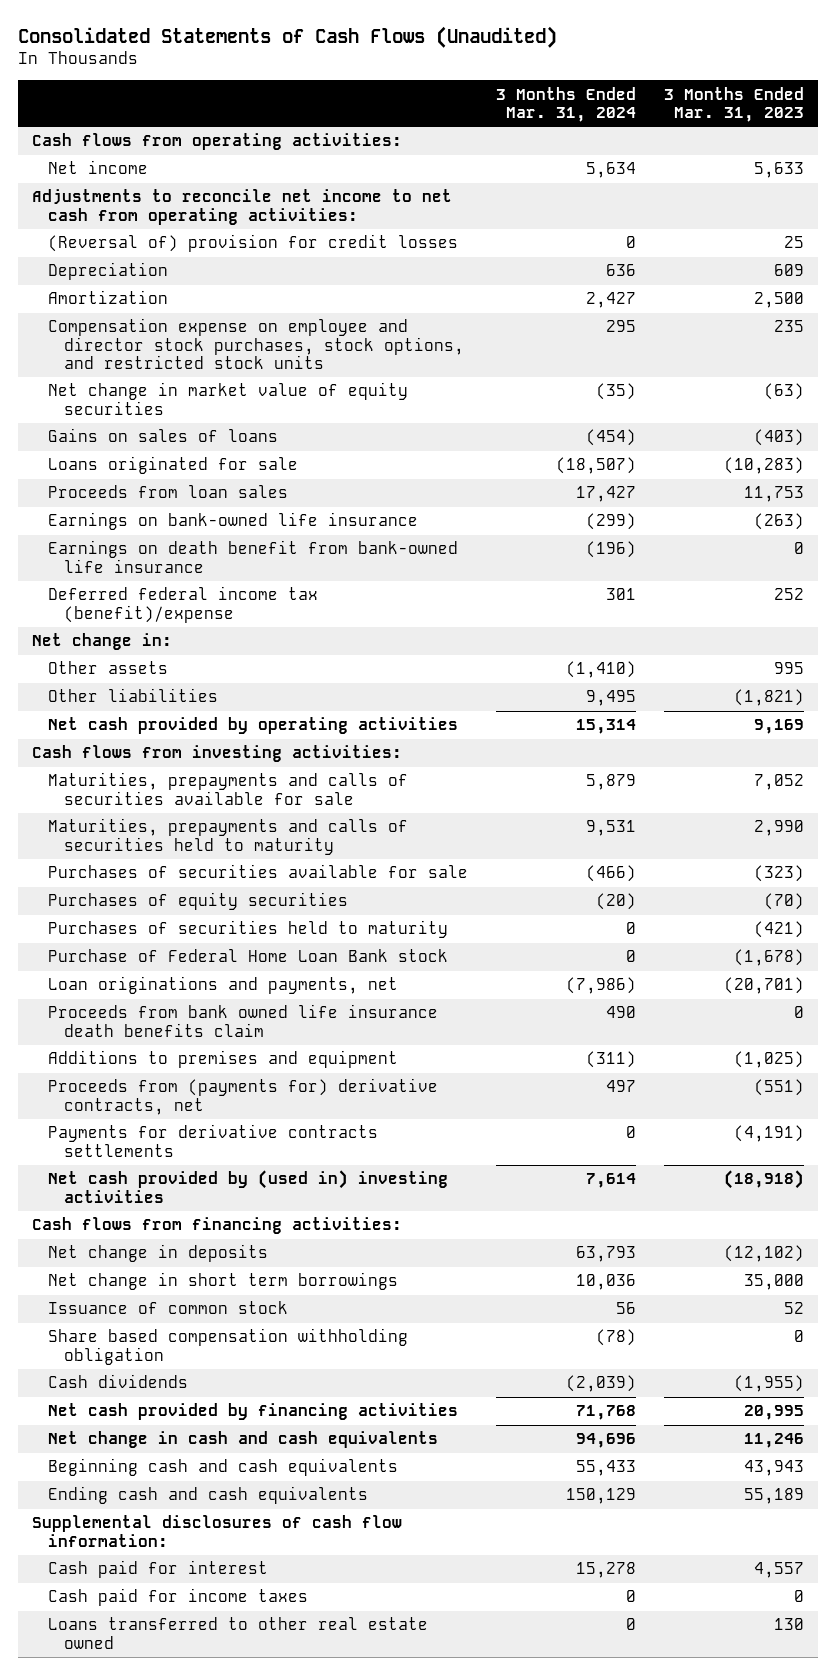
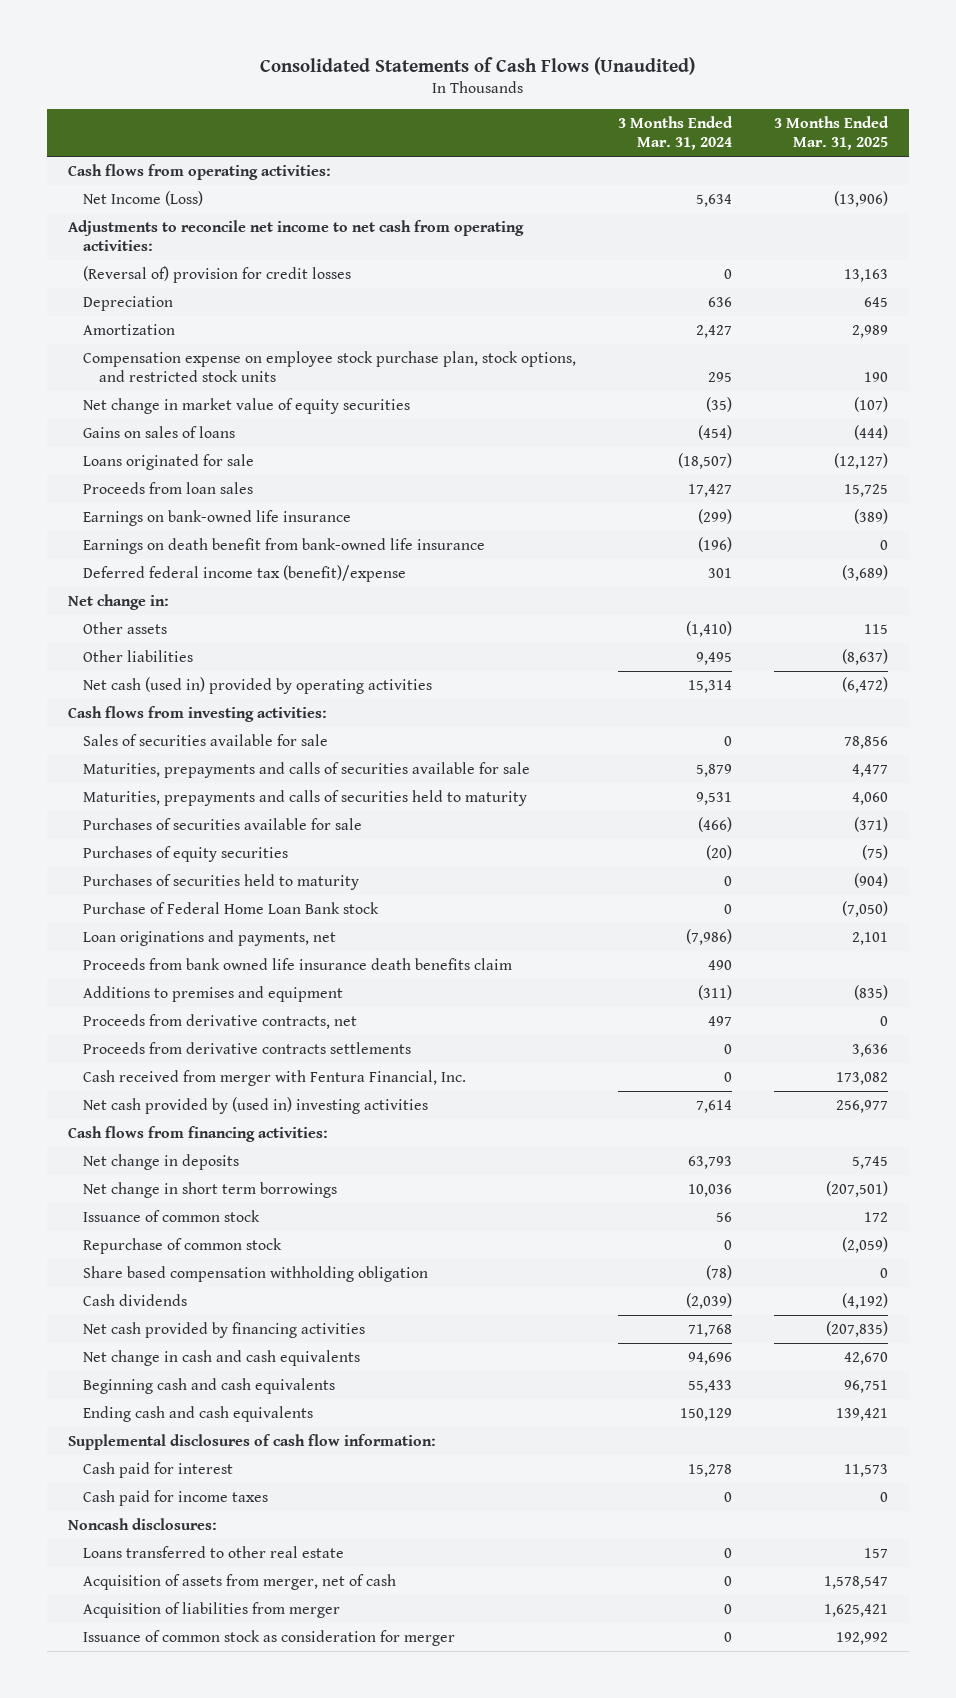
- | 3 Months Ended Mar. 31, 2024 | 3 Months Ended Mar. 31, 2023
+ | 3 Months Ended Mar. 31, 2024 | 3 Months Ended Mar. 31, 2025
- Net income | 5,634 | 5,633
+ Net Income (Loss) | 5,634 | (13,906)
- Compensation expense on employee and director stock purchases, stock options, and restricted stock units | 295 | 235
+ Compensation expense on employee stock purchase plan, stock options, and restricted stock units | 295 | 190
- Net cash provided by operating activities | 15,314 | 9,169
+ Net cash (used in) provided by operating activities | 15,314 | (6,472)
+ Sales of securities available for sale | 0 | 78,856
- Proceeds from (payments for) derivative contracts, net | 497 | (551)
- Payments for derivative contracts settlements | 0 | (4,191)
+ Proceeds from derivative contracts, net | 497 | 0
+ Proceeds from derivative contracts settlements | 0 | 3,636
+ Cash received from merger with Fentura Financial, Inc. | 0 | 173,082
+ Repurchase of common stock | 0 | (2,059)
- Loans transferred to other real estate owned | 0 | 130
+ Noncash disclosures:
+ Loans transferred to other real estate | 0 | 157
+ Acquisition of assets from merger, net of cash | 0 | 1,578,547
+ Acquisition of liabilities from merger | 0 | 1,625,421
+ Issuance of common stock as consideration for merger | 0 | 192,992

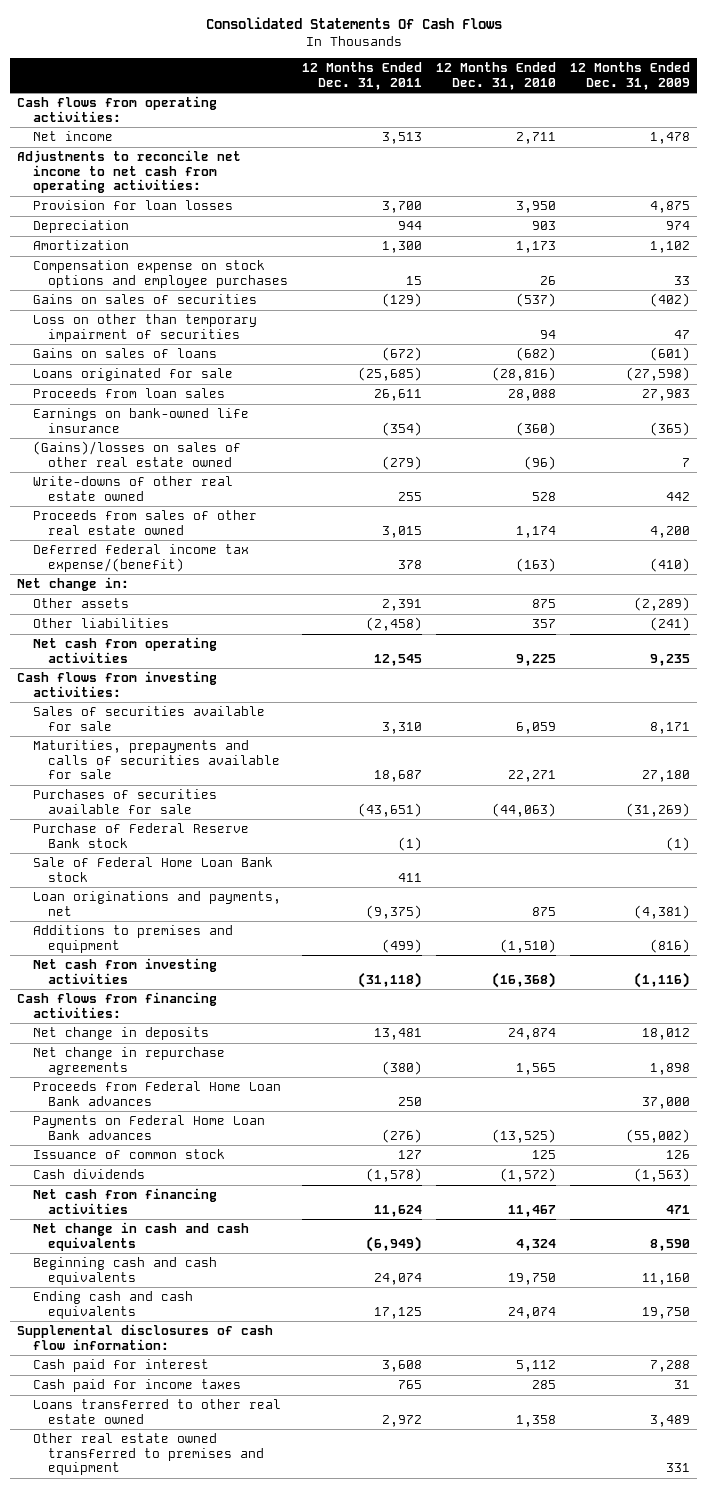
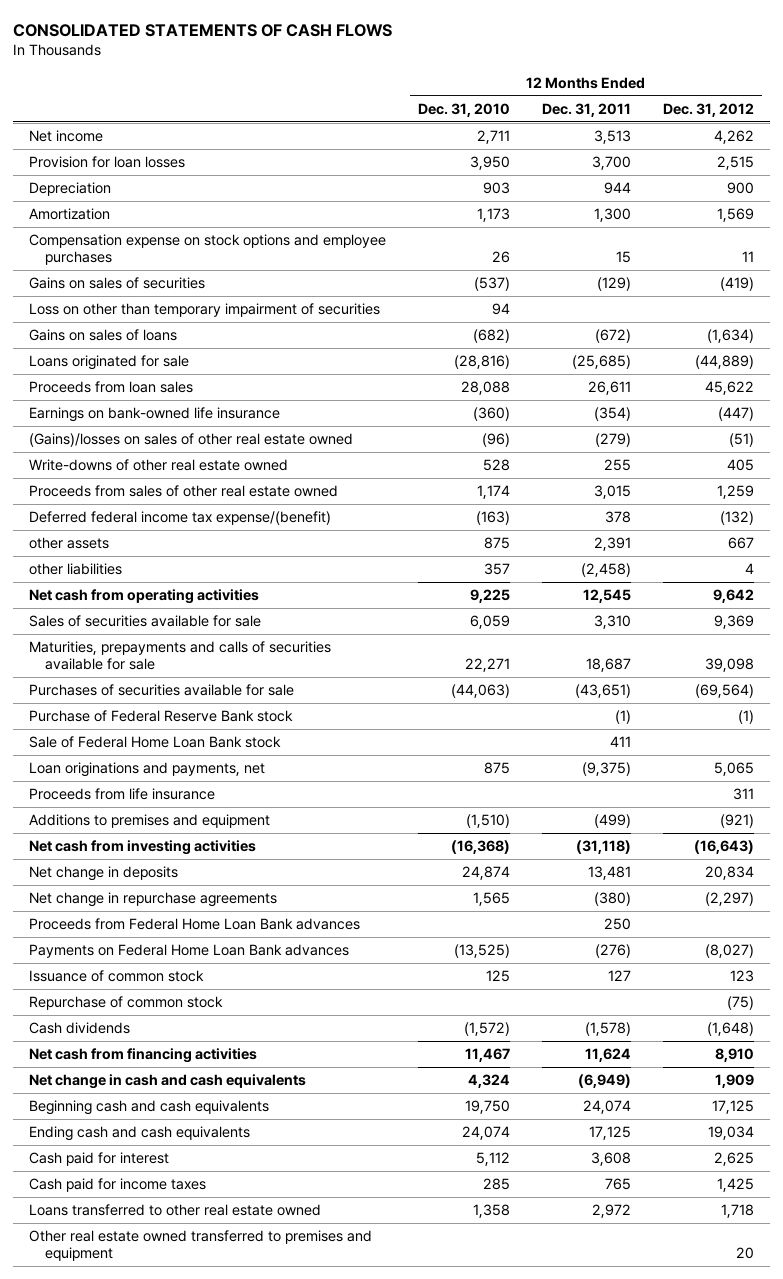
- Consolidated Statements Of Cash Flows
+ CONSOLIDATED STATEMENTS OF CASH FLOWS
- | 12 Months Ended Dec. 31, 2011 | 12 Months Ended Dec. 31, 2010 | 12 Months Ended Dec. 31, 2009
+ | 12 Months Ended Dec. 31, 2010 | 12 Months Ended Dec. 31, 2011 | 12 Months Ended Dec. 31, 2012
- Cash flows from operating activities:
- Adjustments to reconcile net income to net cash from operating activities:
- Net change in:
- Other assets | 2,391 | 875 | (2,289)
- Other liabilities | (2,458) | 357 | (241)
+ other assets | 875 | 2,391 | 667
+ other liabilities | 357 | (2,458) | 4
- Cash flows from investing activities:
+ Proceeds from life insurance | | | 311
- Cash flows from financing activities:
+ Repurchase of common stock | | | (75)
- Supplemental disclosures of cash flow information:

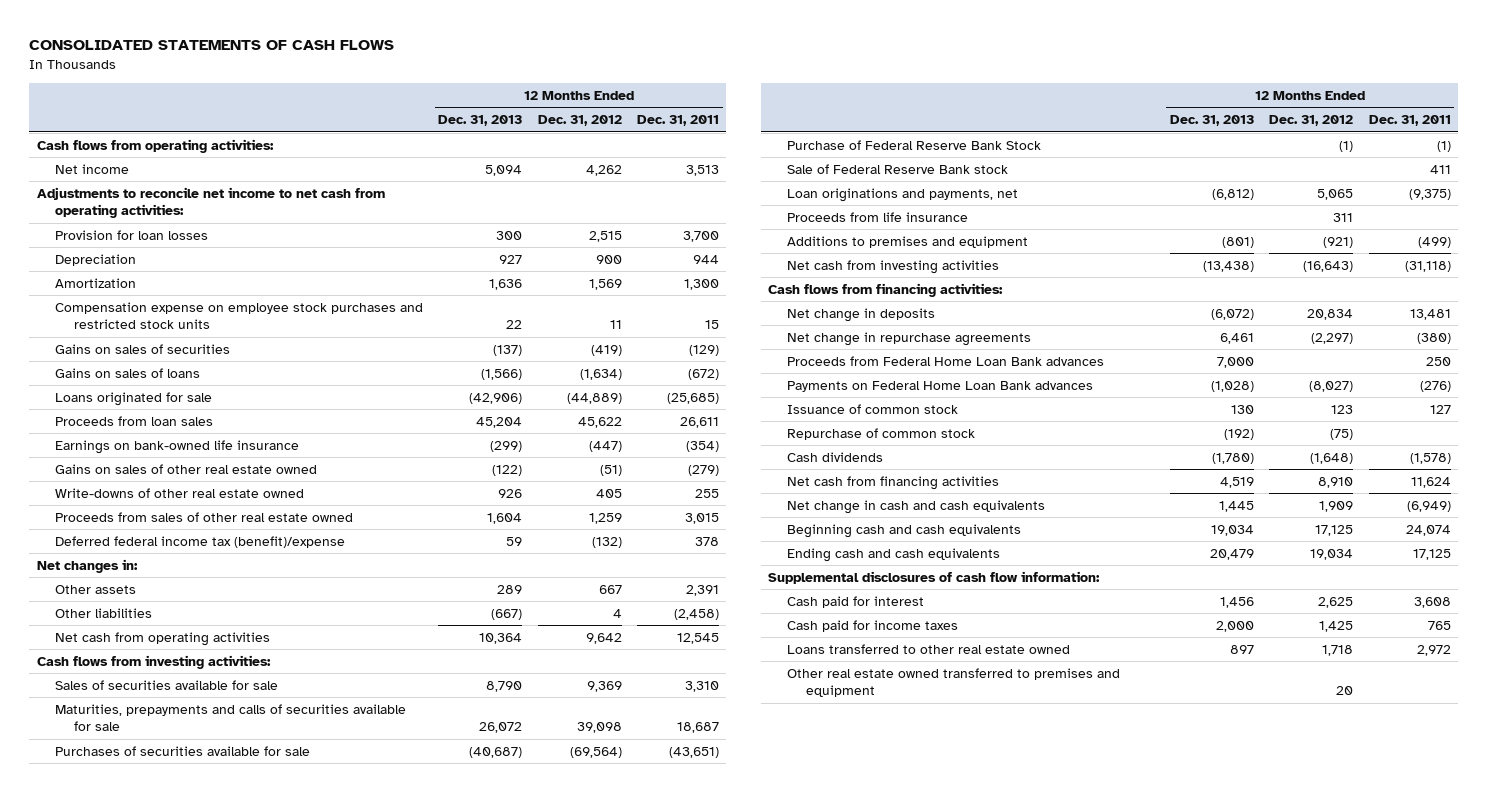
- | 12 Months Ended Dec. 31, 2010 | 12 Months Ended Dec. 31, 2011 | 12 Months Ended Dec. 31, 2012
+ | 12 Months Ended Dec. 31, 2013 | 12 Months Ended Dec. 31, 2012 | 12 Months Ended Dec. 31, 2011
+ Cash flows from operating activities:
+ Adjustments to reconcile net income to net cash from operating activities:
- Compensation expense on stock options and employee purchases | 26 | 15 | 11
+ Compensation expense on employee stock purchases and restricted stock units | 22 | 11 | 15
- Loss on other than temporary impairment of securities | 94 | |
- (Gains)/losses on sales of other real estate owned | (96) | (279) | (51)
+ Gains on sales of other real estate owned | (122) | (51) | (279)
- Deferred federal income tax expense/(benefit) | (163) | 378 | (132)
- other assets | 875 | 2,391 | 667
- other liabilities | 357 | (2,458) | 4
+ Deferred federal income tax (benefit)/expense | 59 | (132) | 378
+ Net changes in:
+ Other assets | 289 | 667 | 2,391
+ Other liabilities | (667) | 4 | (2,458)
+ Cash flows from investing activities:
- Purchase of Federal Reserve Bank stock | | (1) | (1)
- Sale of Federal Home Loan Bank stock | | 411 |
+ Purchase of Federal Reserve Bank Stock | | (1) | (1)
+ Sale of Federal Reserve Bank stock | | | 411
+ Cash flows from financing activities:
+ Supplemental disclosures of cash flow information:

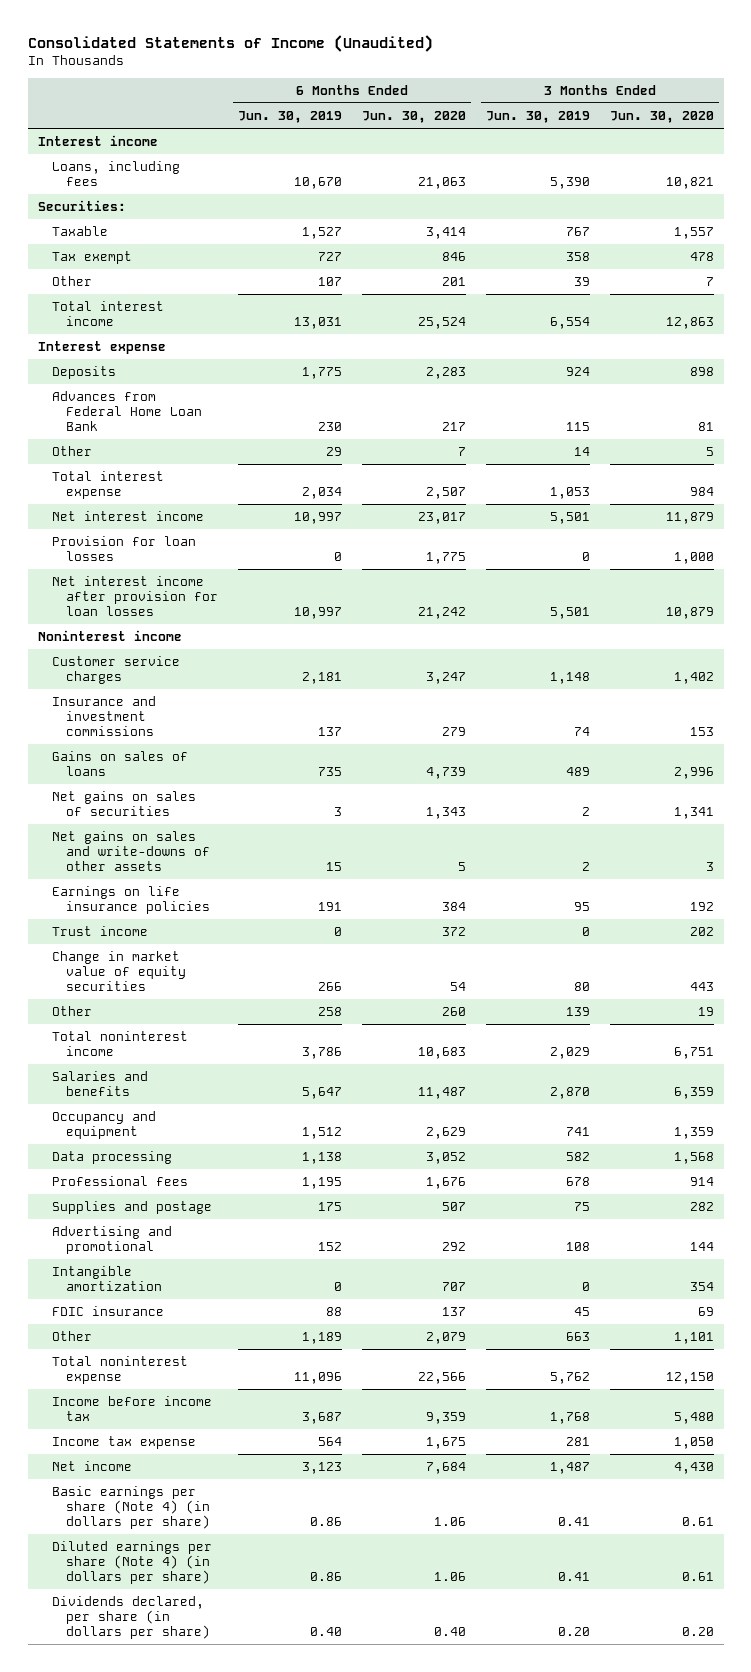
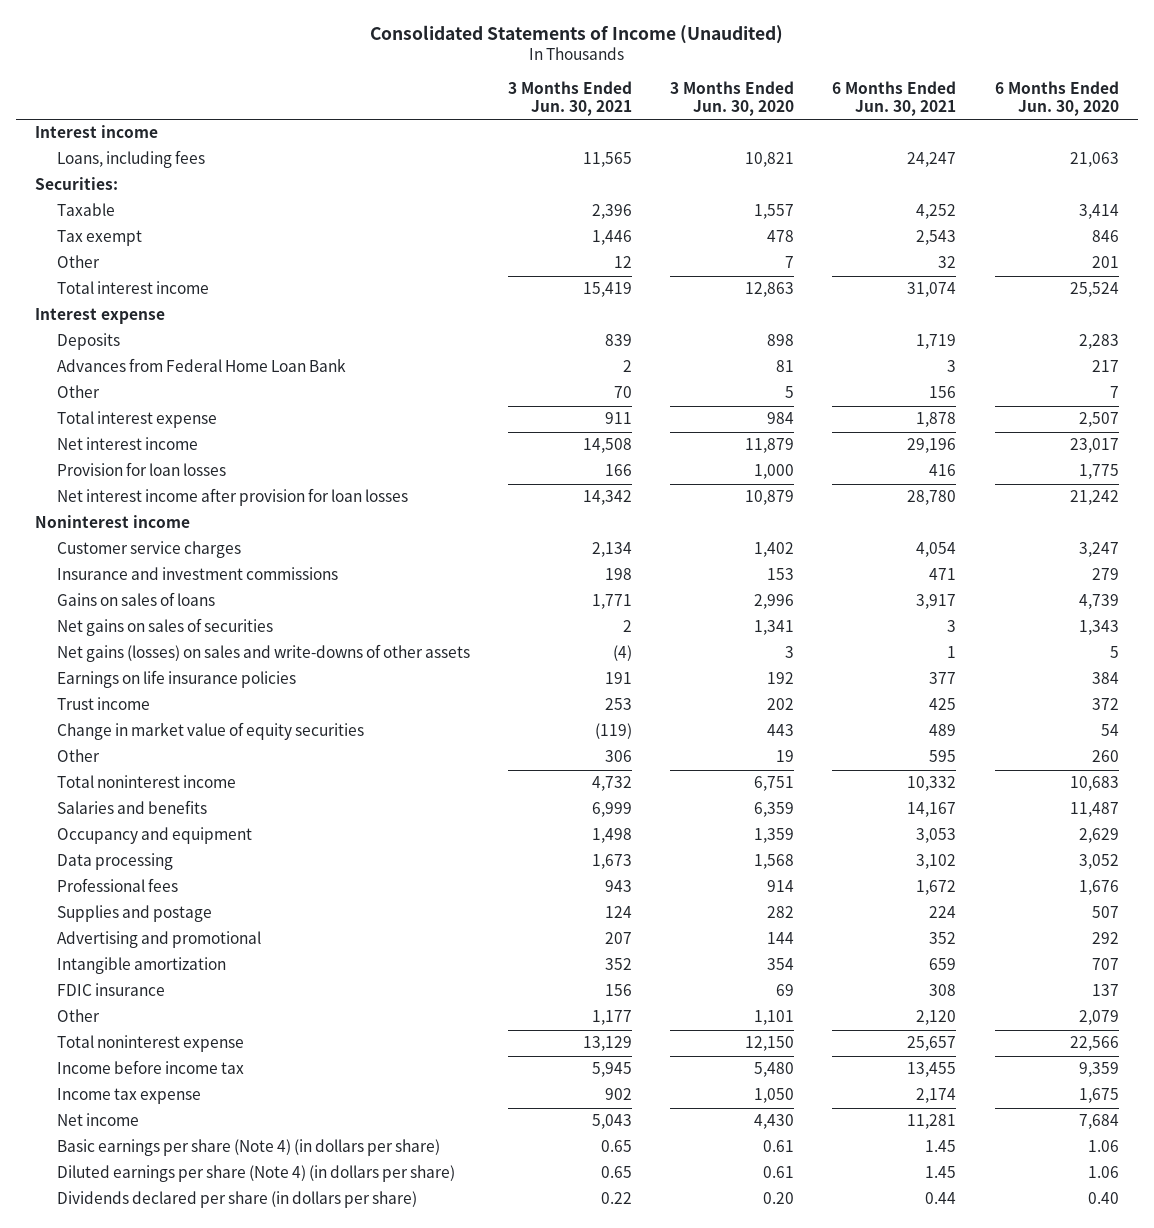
- | 6 Months Ended Jun. 30, 2019 | 6 Months Ended Jun. 30, 2020 | 3 Months Ended Jun. 30, 2019 | 3 Months Ended Jun. 30, 2020
+ | 3 Months Ended Jun. 30, 2021 | 3 Months Ended Jun. 30, 2020 | 6 Months Ended Jun. 30, 2021 | 6 Months Ended Jun. 30, 2020
- Net gains on sales and write-downs of other assets | 15 | 5 | 2 | 3
+ Net gains (losses) on sales and write-downs of other assets | (4) | 3 | 1 | 5
- Dividends declared, per share (in dollars per share) | 0.40 | 0.40 | 0.20 | 0.20
+ Dividends declared per share (in dollars per share) | 0.22 | 0.20 | 0.44 | 0.40

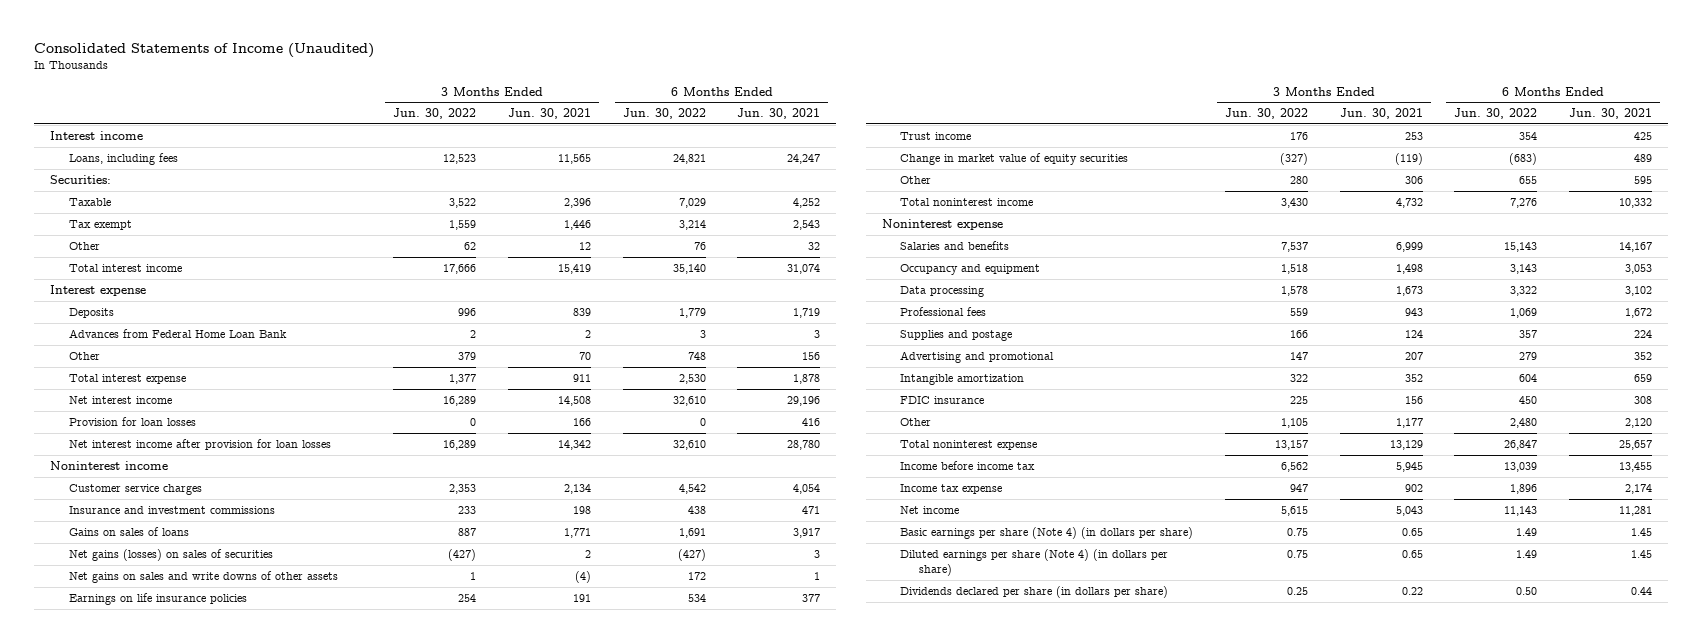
- | 3 Months Ended Jun. 30, 2021 | 3 Months Ended Jun. 30, 2020 | 6 Months Ended Jun. 30, 2021 | 6 Months Ended Jun. 30, 2020
+ | 3 Months Ended Jun. 30, 2022 | 3 Months Ended Jun. 30, 2021 | 6 Months Ended Jun. 30, 2022 | 6 Months Ended Jun. 30, 2021
- Net gains on sales of securities | 2 | 1,341 | 3 | 1,343
- Net gains (losses) on sales and write-downs of other assets | (4) | 3 | 1 | 5
+ Net gains (losses) on sales of securities | (427) | 2 | (427) | 3
+ Net gains on sales and write downs of other assets | 1 | (4) | 172 | 1
+ Noninterest expense

